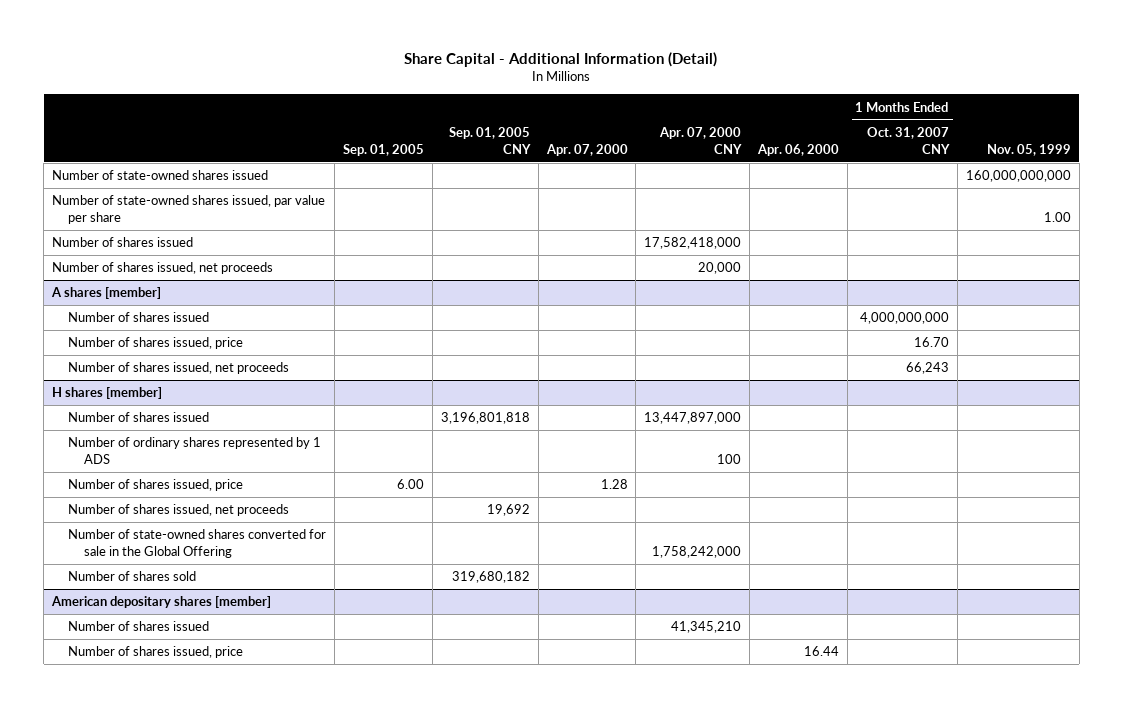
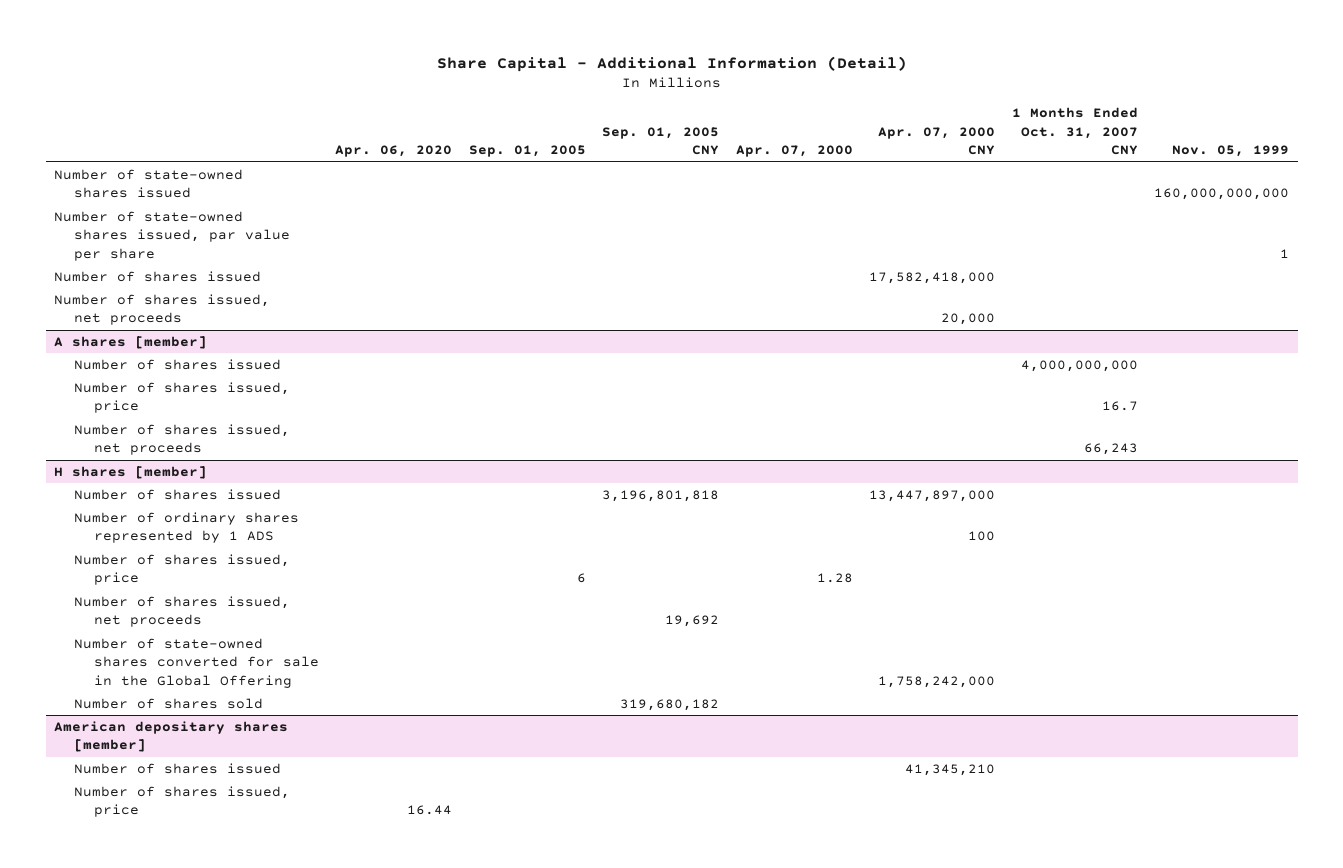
- | Sep. 01, 2005 | Sep. 01, 2005 CNY | Apr. 07, 2000 | Apr. 07, 2000 CNY | Apr. 06, 2000 | 1 Months Ended Oct. 31, 2007 CNY | Nov. 05, 1999
+ | Apr. 06, 2020 | Sep. 01, 2005 | Sep. 01, 2005 CNY | Apr. 07, 2000 | Apr. 07, 2000 CNY | 1 Months Ended Oct. 31, 2007 CNY | Nov. 05, 1999
- Number of state-owned shares issued, par value per share | | | | | | | 1.00
+ Number of state-owned shares issued, par value per share | | | | | | | 1
@ A shares [member]
- Number of shares issued, price | | | | | | 16.70 |
+ Number of shares issued, price | | | | | | 16.7 |
@ H shares [member]
- Number of shares issued, price | 6.00 | | 1.28 | | | |
+ Number of shares issued, price | | 6 | | 1.28 | | |

